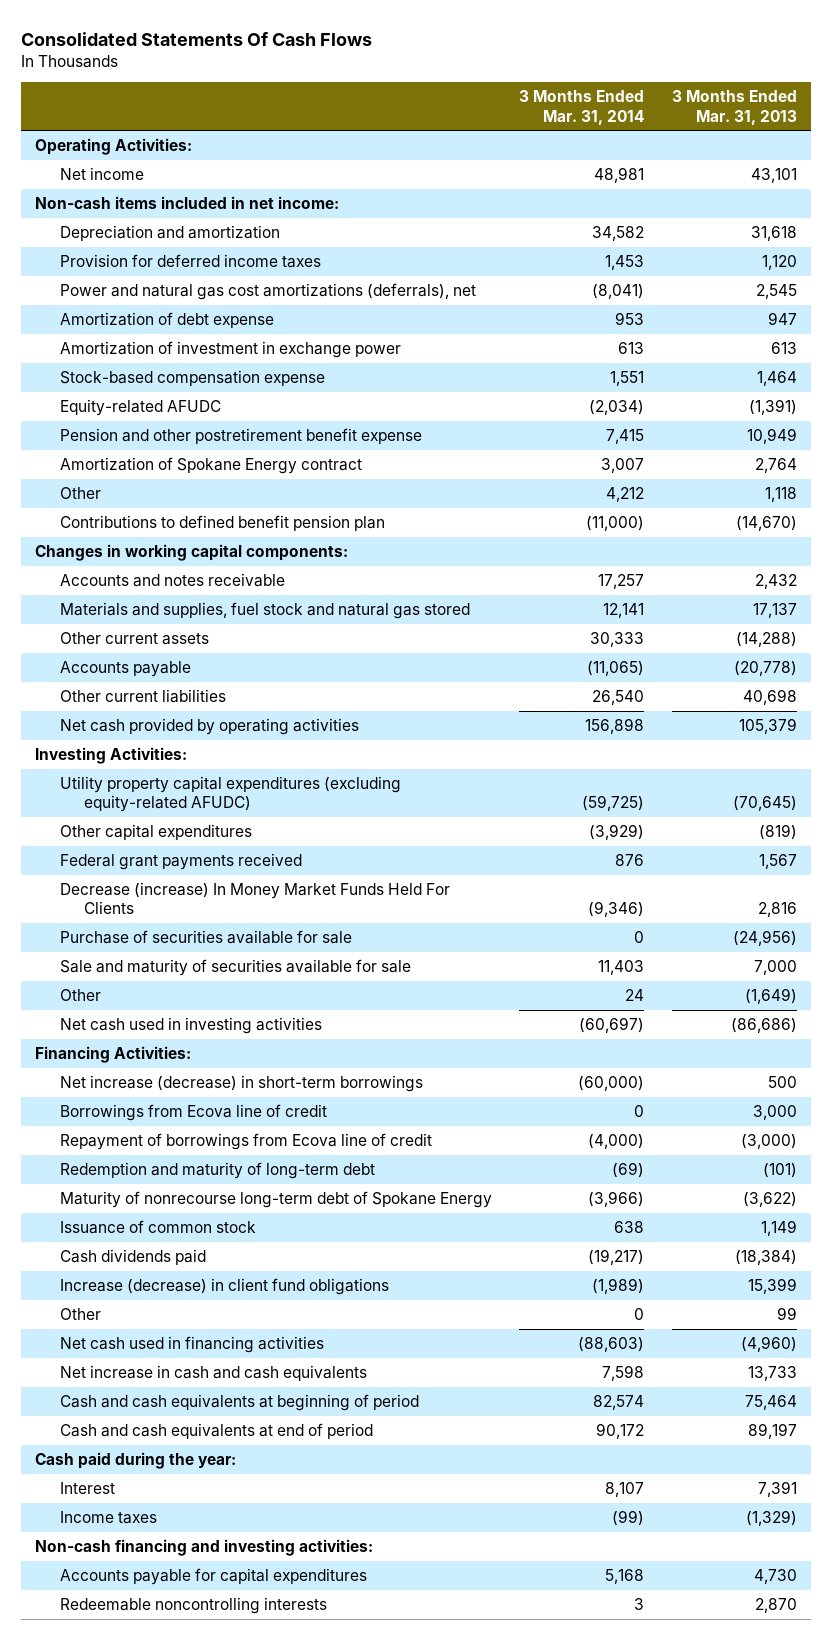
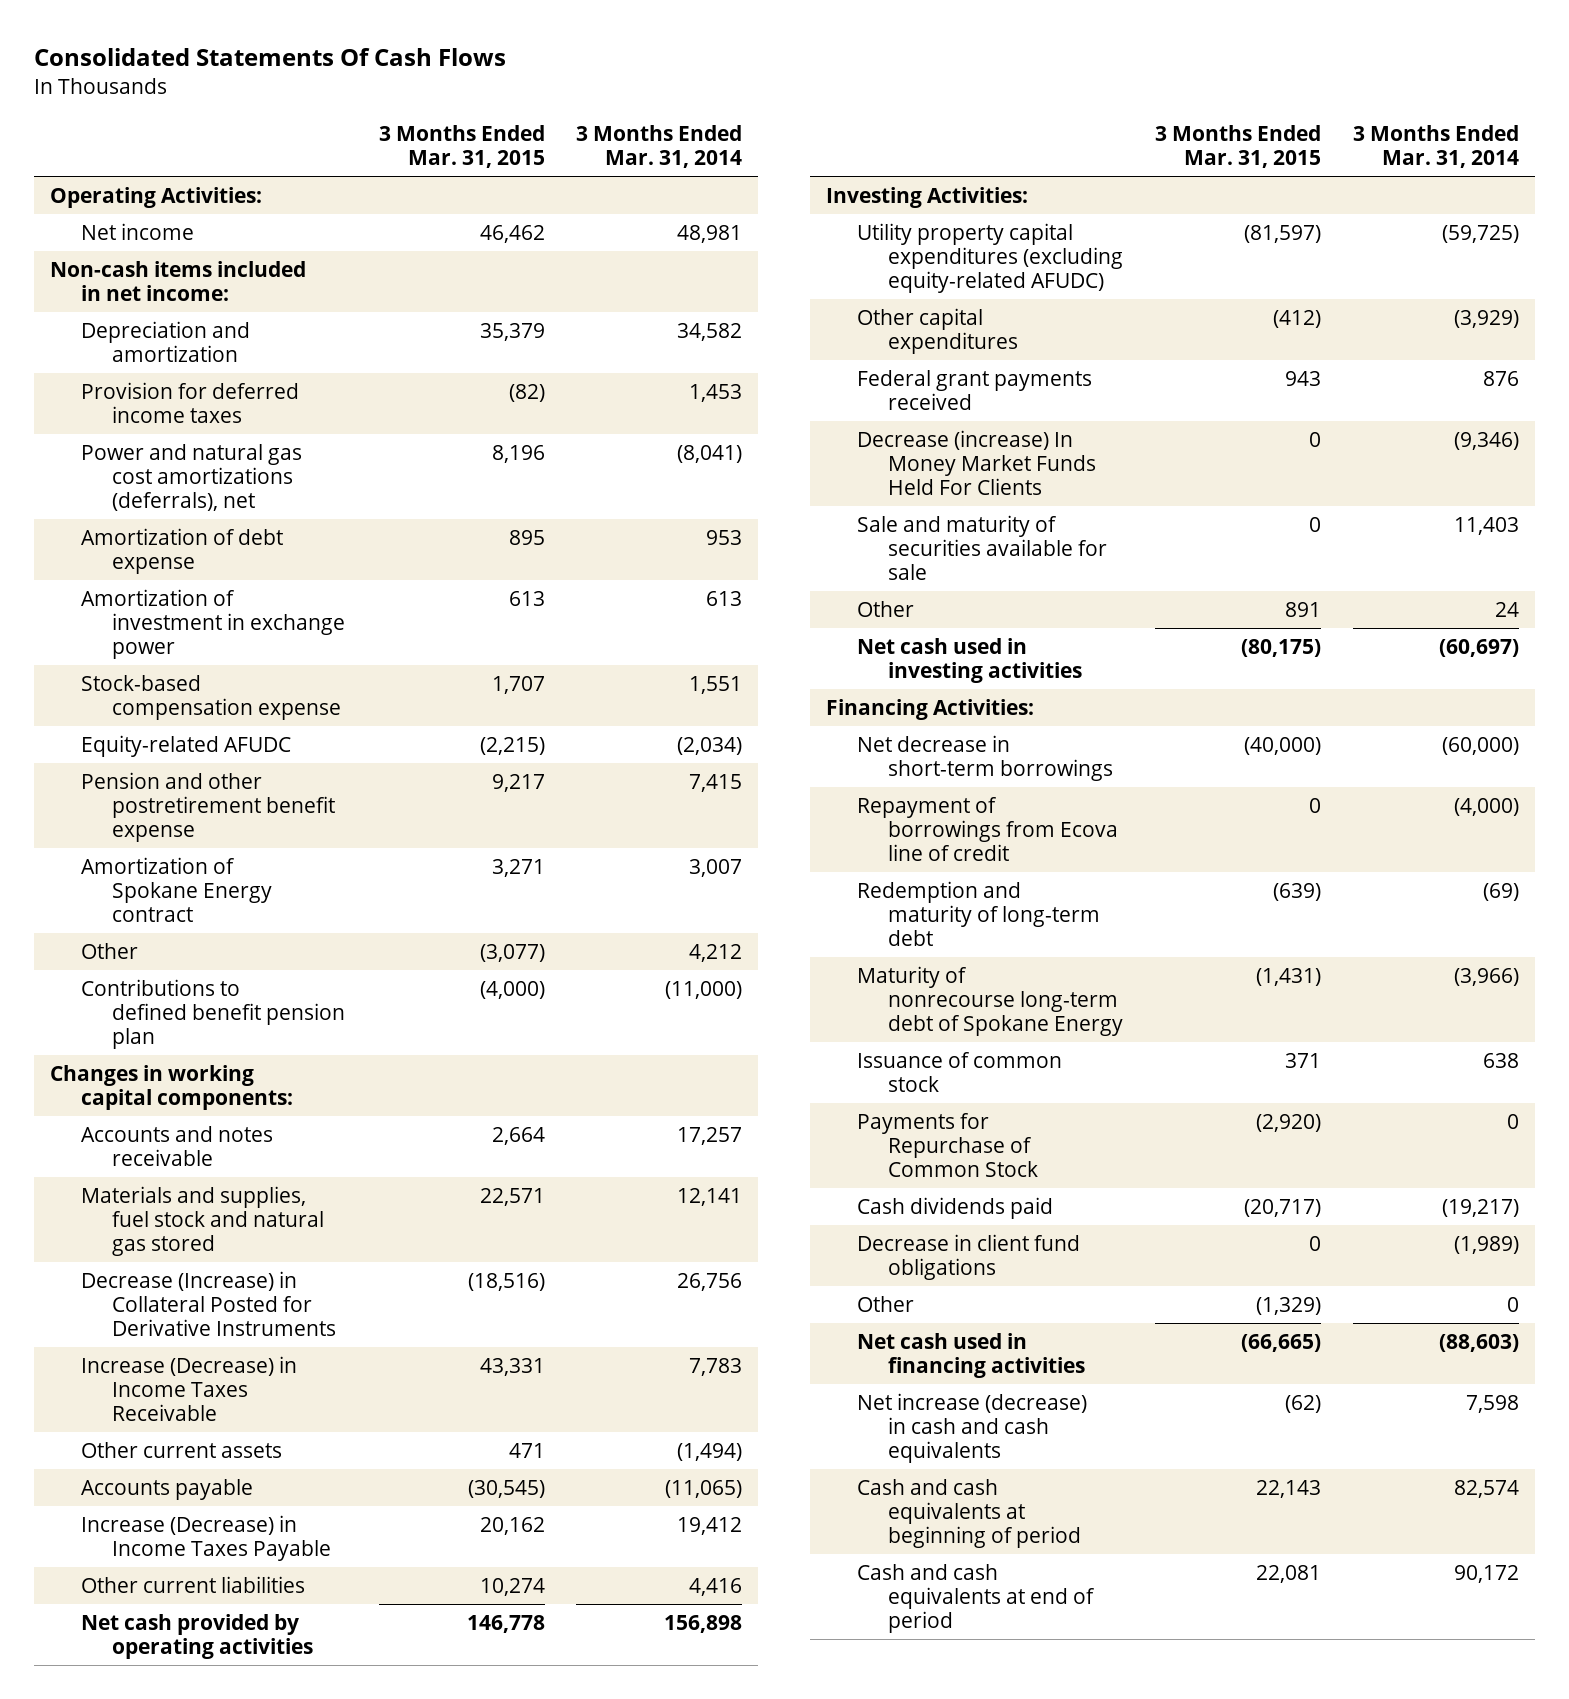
- | 3 Months Ended Mar. 31, 2014 | 3 Months Ended Mar. 31, 2013
+ | 3 Months Ended Mar. 31, 2015 | 3 Months Ended Mar. 31, 2014
- Other current assets | 30,333 | (14,288)
+ Decrease (Increase) in Collateral Posted for Derivative Instruments | (18,516) | 26,756
+ Increase (Decrease) in Income Taxes Receivable | 43,331 | 7,783
+ Other current assets | 471 | (1,494)
- Other current liabilities | 26,540 | 40,698
+ Increase (Decrease) in Income Taxes Payable | 20,162 | 19,412
+ Other current liabilities | 10,274 | 4,416
- Purchase of securities available for sale | 0 | (24,956)
- Net increase (decrease) in short-term borrowings | (60,000) | 500
- Borrowings from Ecova line of credit | 0 | 3,000
+ Net decrease in short-term borrowings | (40,000) | (60,000)
+ Payments for Repurchase of Common Stock | (2,920) | 0
- Increase (decrease) in client fund obligations | (1,989) | 15,399
+ Decrease in client fund obligations | 0 | (1,989)
- Net increase in cash and cash equivalents | 7,598 | 13,733
+ Net increase (decrease) in cash and cash equivalents | (62) | 7,598
- Cash paid during the year:
- Interest | 8,107 | 7,391
- Income taxes | (99) | (1,329)
- Non-cash financing and investing activities:
- Accounts payable for capital expenditures | 5,168 | 4,730
- Redeemable noncontrolling interests | 3 | 2,870

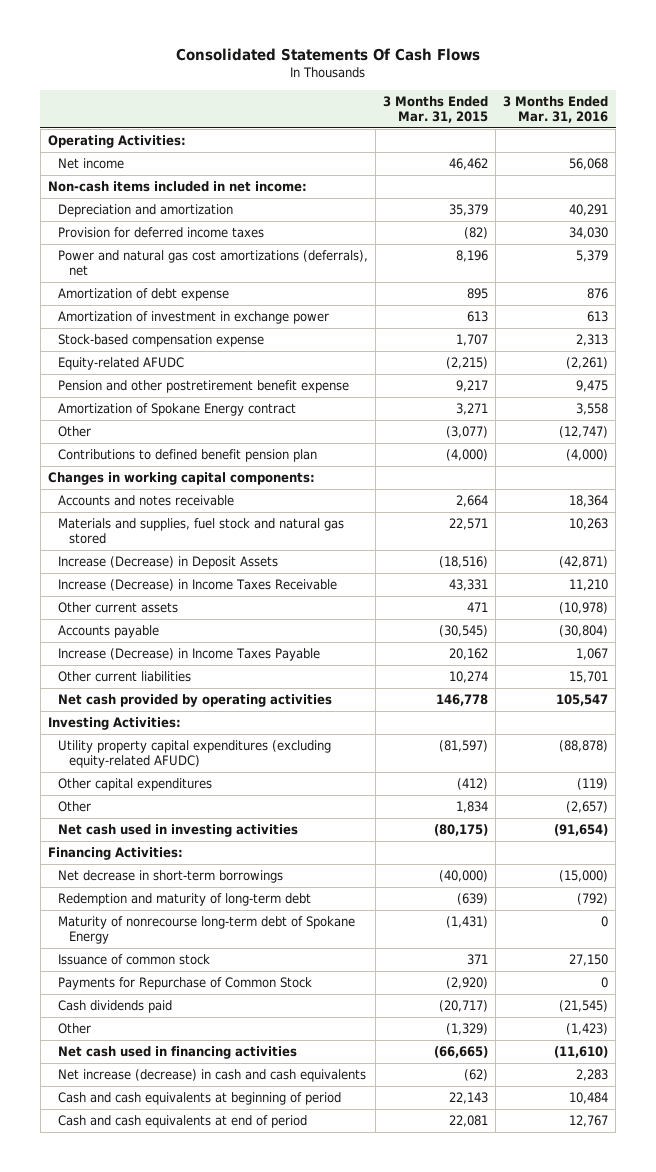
- | 3 Months Ended Mar. 31, 2015 | 3 Months Ended Mar. 31, 2014
+ | 3 Months Ended Mar. 31, 2015 | 3 Months Ended Mar. 31, 2016
- Decrease (Increase) in Collateral Posted for Derivative Instruments | (18,516) | 26,756
+ Increase (Decrease) in Deposit Assets | (18,516) | (42,871)
- Federal grant payments received | 943 | 876
- Decrease (increase) In Money Market Funds Held For Clients | 0 | (9,346)
- Sale and maturity of securities available for sale | 0 | 11,403
- Other | 891 | 24
+ Other | 1,834 | (2,657)
- Repayment of borrowings from Ecova line of credit | 0 | (4,000)
- Decrease in client fund obligations | 0 | (1,989)

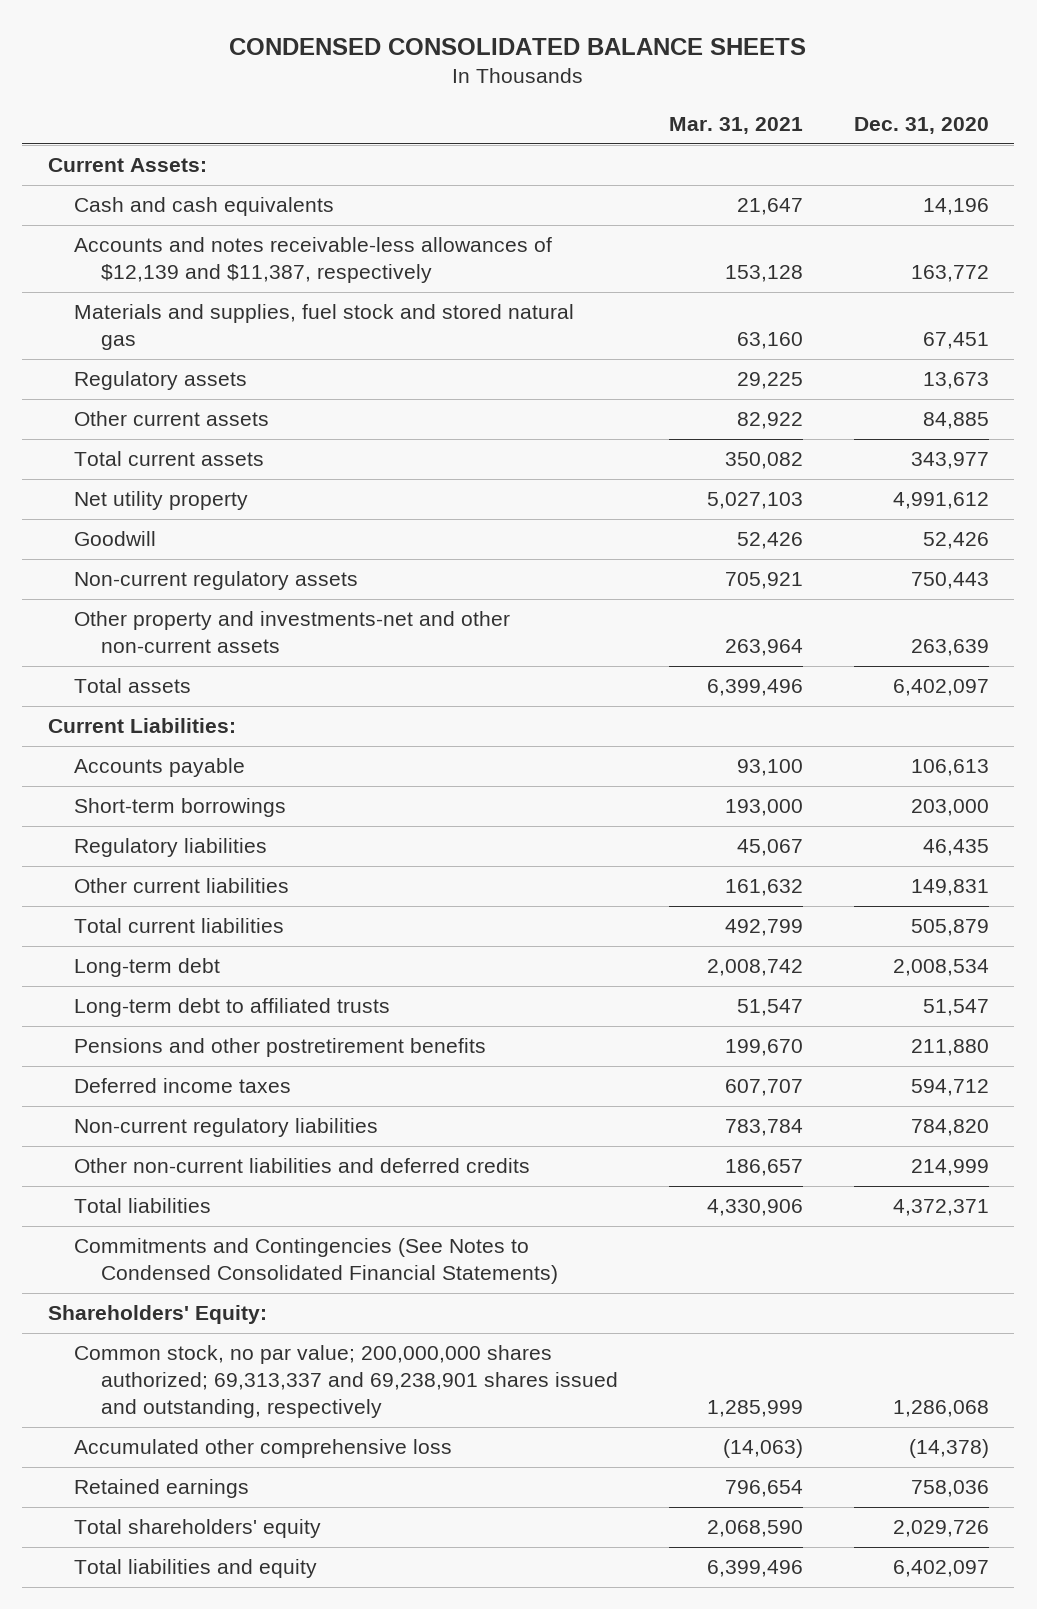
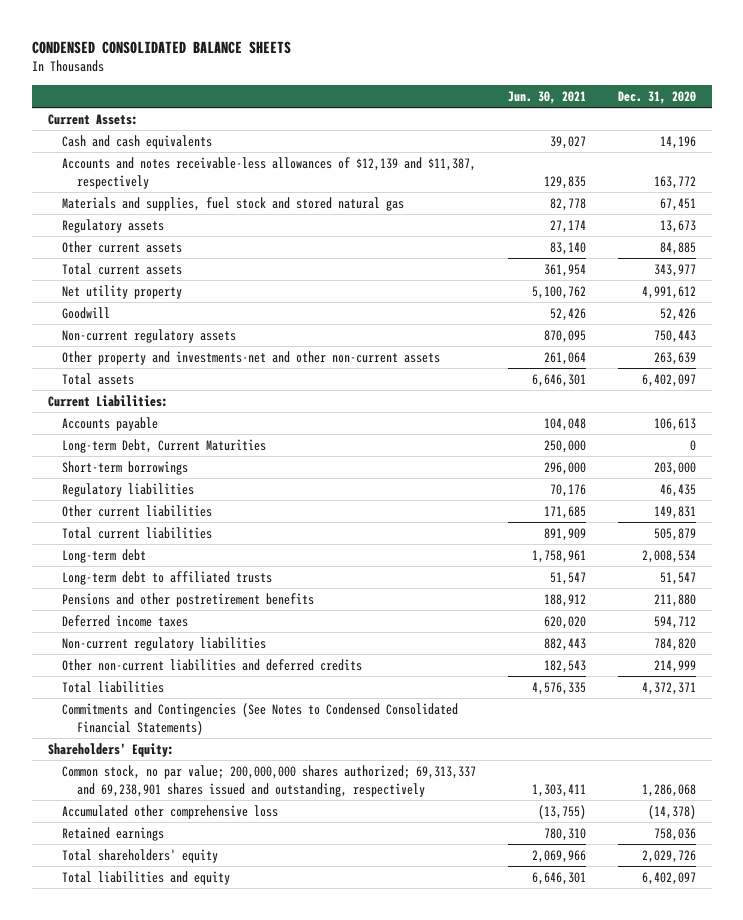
- | Mar. 31, 2021 | Dec. 31, 2020
+ | Jun. 30, 2021 | Dec. 31, 2020
+ Long-term Debt, Current Maturities | 250,000 | 0

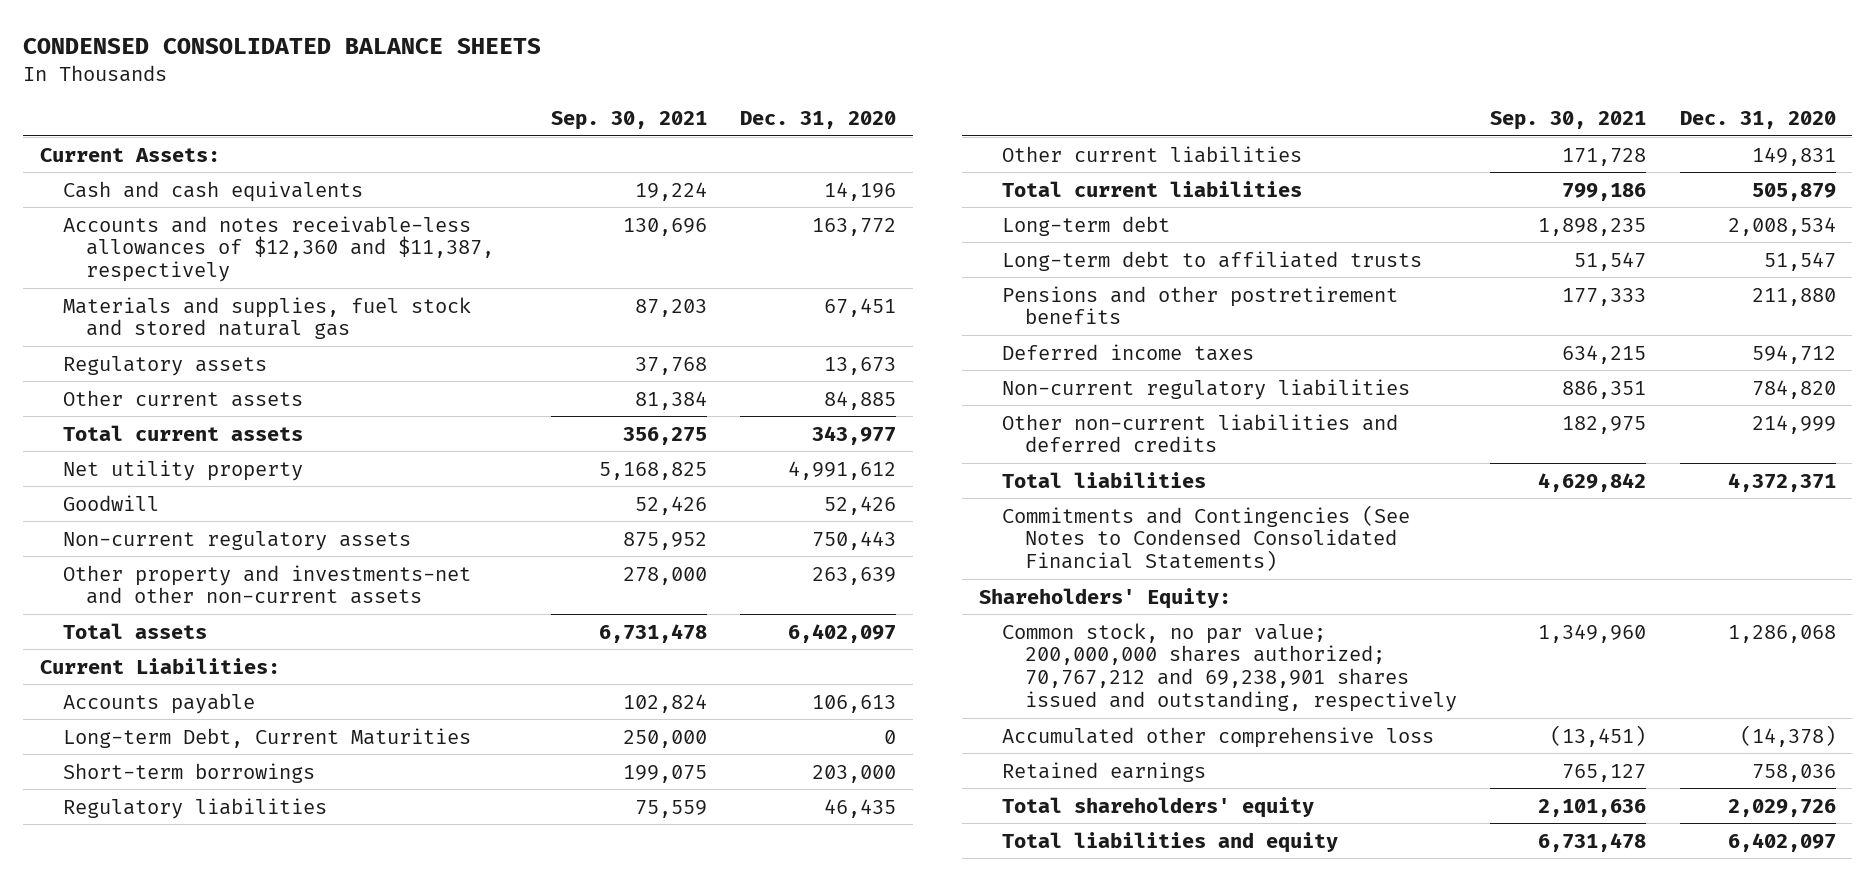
- | Jun. 30, 2021 | Dec. 31, 2020
+ | Sep. 30, 2021 | Dec. 31, 2020
- Accounts and notes receivable-less allowances of $12,139 and $11,387, respectively | 129,835 | 163,772
+ Accounts and notes receivable-less allowances of $12,360 and $11,387, respectively | 130,696 | 163,772
- Common stock, no par value; 200,000,000 shares authorized; 69,313,337 and 69,238,901 shares issued and outstanding, respectively | 1,303,411 | 1,286,068
+ Common stock, no par value; 200,000,000 shares authorized; 70,767,212 and 69,238,901 shares issued and outstanding, respectively | 1,349,960 | 1,286,068

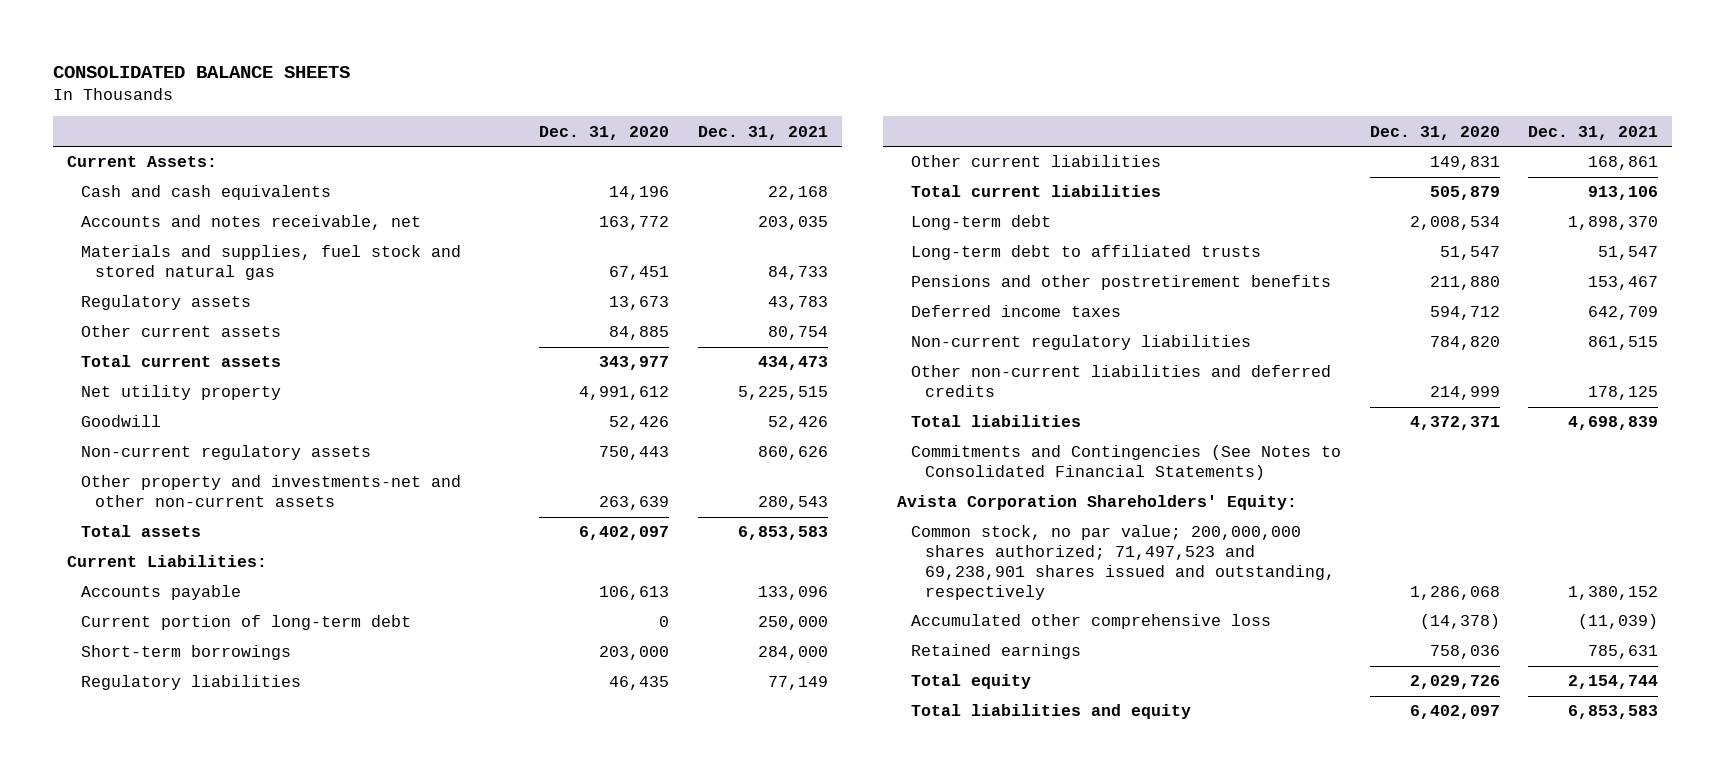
- CONDENSED CONSOLIDATED BALANCE SHEETS
+ CONSOLIDATED BALANCE SHEETS
- | Sep. 30, 2021 | Dec. 31, 2020
+ | Dec. 31, 2020 | Dec. 31, 2021
- Accounts and notes receivable-less allowances of $12,360 and $11,387, respectively | 130,696 | 163,772
+ Accounts and notes receivable, net | 163,772 | 203,035
- Long-term Debt, Current Maturities | 250,000 | 0
+ Current portion of long-term debt | 0 | 250,000
- Commitments and Contingencies (See Notes to Condensed Consolidated Financial Statements)
- Shareholders' Equity:
- Common stock, no par value; 200,000,000 shares authorized; 70,767,212 and 69,238,901 shares issued and outstanding, respectively | 1,349,960 | 1,286,068
+ Commitments and Contingencies (See Notes to Consolidated Financial Statements)
+ Avista Corporation Shareholders' Equity:
+ Common stock, no par value; 200,000,000 shares authorized; 71,497,523 and 69,238,901 shares issued and outstanding, respectively | 1,286,068 | 1,380,152
- Total shareholders' equity | 2,101,636 | 2,029,726
+ Total equity | 2,029,726 | 2,154,744

